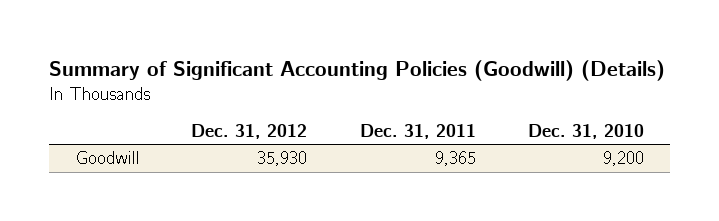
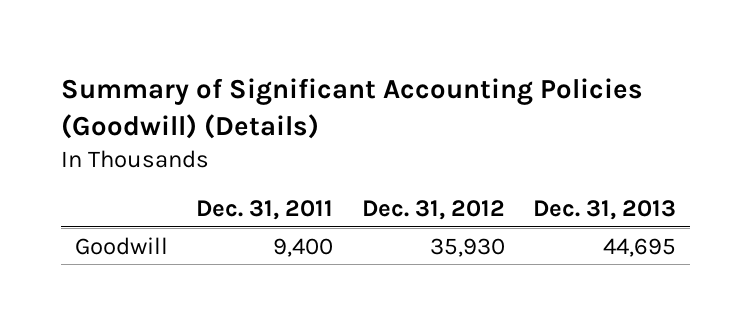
- | Dec. 31, 2012 | Dec. 31, 2011 | Dec. 31, 2010
+ | Dec. 31, 2011 | Dec. 31, 2012 | Dec. 31, 2013
- Goodwill | 35,930 | 9,365 | 9,200
+ Goodwill | 9,400 | 35,930 | 44,695

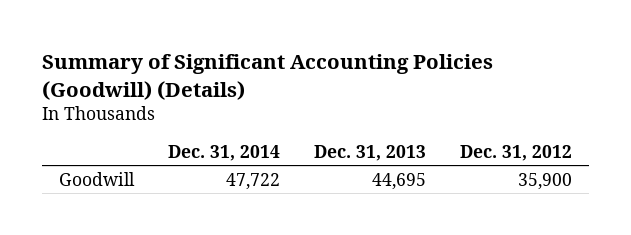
- | Dec. 31, 2011 | Dec. 31, 2012 | Dec. 31, 2013
+ | Dec. 31, 2014 | Dec. 31, 2013 | Dec. 31, 2012
- Goodwill | 9,400 | 35,930 | 44,695
+ Goodwill | 47,722 | 44,695 | 35,900

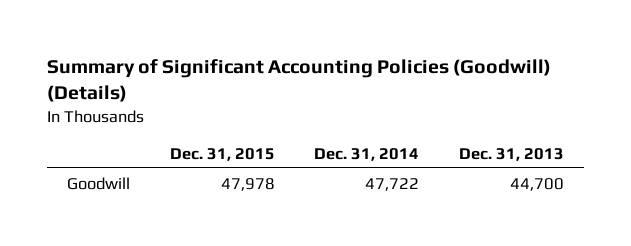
- | Dec. 31, 2014 | Dec. 31, 2013 | Dec. 31, 2012
+ | Dec. 31, 2015 | Dec. 31, 2014 | Dec. 31, 2013
- Goodwill | 47,722 | 44,695 | 35,900
+ Goodwill | 47,978 | 47,722 | 44,700

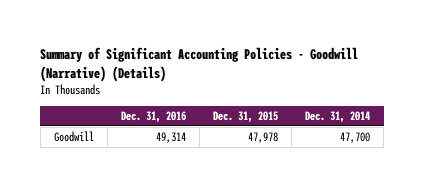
- Summary of Significant Accounting Policies (Goodwill) (Details)
+ Summary of Significant Accounting Policies - Goodwill (Narrative) (Details)
- | Dec. 31, 2015 | Dec. 31, 2014 | Dec. 31, 2013
+ | Dec. 31, 2016 | Dec. 31, 2015 | Dec. 31, 2014
- Goodwill | 47,978 | 47,722 | 44,700
+ Goodwill | 49,314 | 47,978 | 47,700

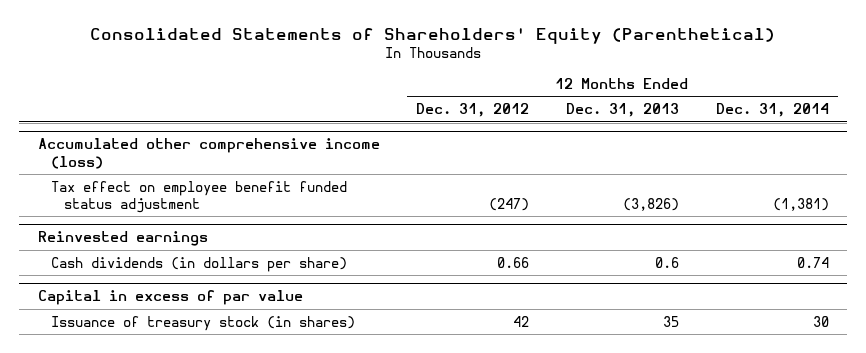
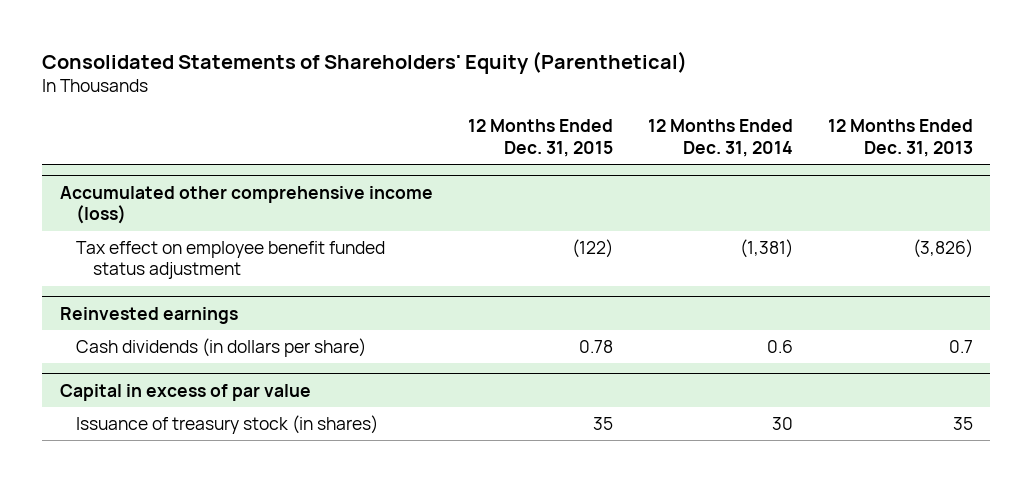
- | 12 Months Ended Dec. 31, 2012 | 12 Months Ended Dec. 31, 2013 | 12 Months Ended Dec. 31, 2014
+ | 12 Months Ended Dec. 31, 2015 | 12 Months Ended Dec. 31, 2014 | 12 Months Ended Dec. 31, 2013
@ Reinvested earnings
- Cash dividends (in dollars per share) | 0.66 | 0.6 | 0.74
+ Cash dividends (in dollars per share) | 0.78 | 0.6 | 0.7

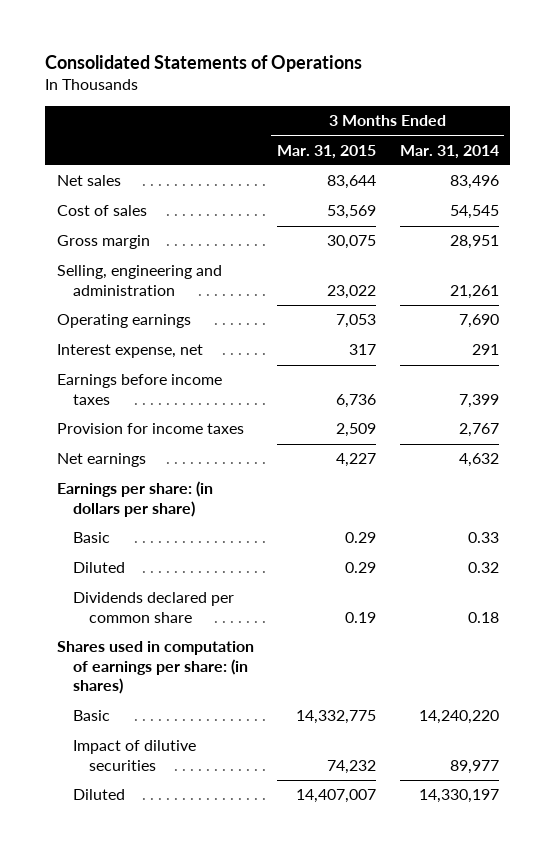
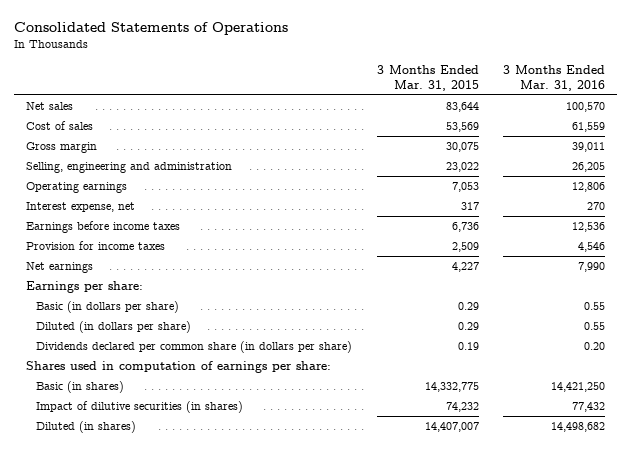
- | 3 Months Ended Mar. 31, 2015 | 3 Months Ended Mar. 31, 2014
+ | 3 Months Ended Mar. 31, 2015 | 3 Months Ended Mar. 31, 2016
- Earnings per share: (in dollars per share)
- Basic | 0.29 | 0.33
- Diluted | 0.29 | 0.32
- Dividends declared per common share | 0.19 | 0.18
- Shares used in computation of earnings per share: (in shares)
- Basic | 14,332,775 | 14,240,220
- Impact of dilutive securities | 74,232 | 89,977
- Diluted | 14,407,007 | 14,330,197
+ Earnings per share:
+ Basic (in dollars per share) | 0.29 | 0.55
+ Diluted (in dollars per share) | 0.29 | 0.55
+ Dividends declared per common share (in dollars per share) | 0.19 | 0.20
+ Shares used in computation of earnings per share:
+ Basic (in shares) | 14,332,775 | 14,421,250
+ Impact of dilutive securities (in shares) | 74,232 | 77,432
+ Diluted (in shares) | 14,407,007 | 14,498,682

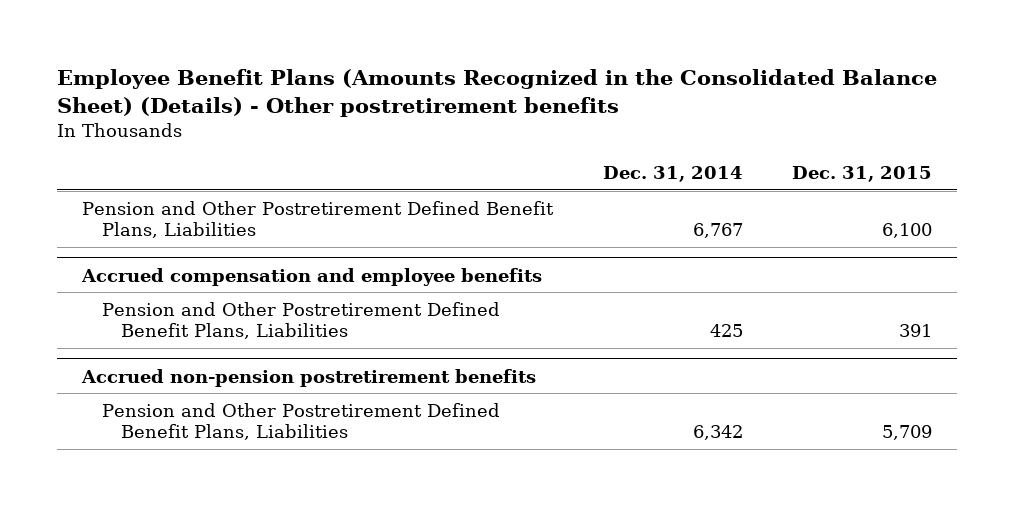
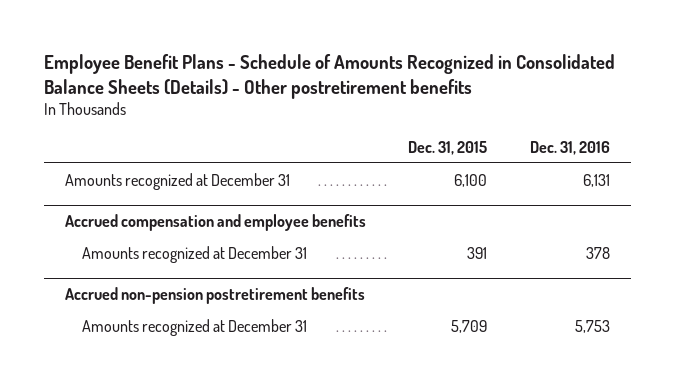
- Employee Benefit Plans (Amounts Recognized in the Consolidated Balance Sheet) (Details) - Other postretirement benefits
+ Employee Benefit Plans - Schedule of Amounts Recognized in Consolidated Balance Sheets (Details) - Other postretirement benefits
- | Dec. 31, 2014 | Dec. 31, 2015
+ | Dec. 31, 2015 | Dec. 31, 2016
- Pension and Other Postretirement Defined Benefit Plans, Liabilities | 6,767 | 6,100
+ Amounts recognized at December 31 | 6,100 | 6,131
@ Accrued compensation and employee benefits
- Pension and Other Postretirement Defined Benefit Plans, Liabilities | 425 | 391
+ Amounts recognized at December 31 | 391 | 378
@ Accrued non-pension postretirement benefits
- Pension and Other Postretirement Defined Benefit Plans, Liabilities | 6,342 | 5,709
+ Amounts recognized at December 31 | 5,709 | 5,753

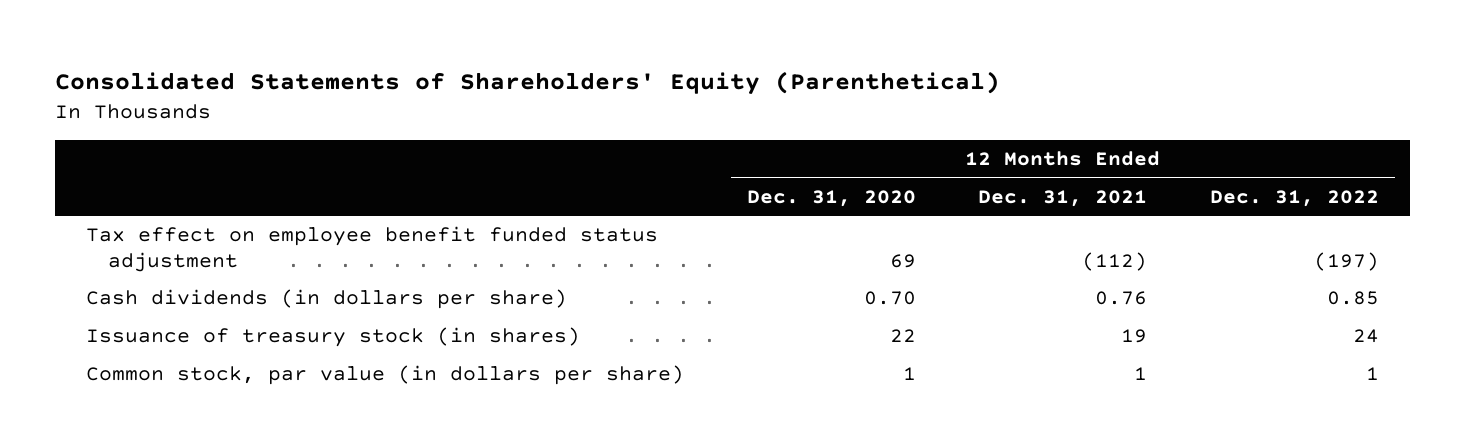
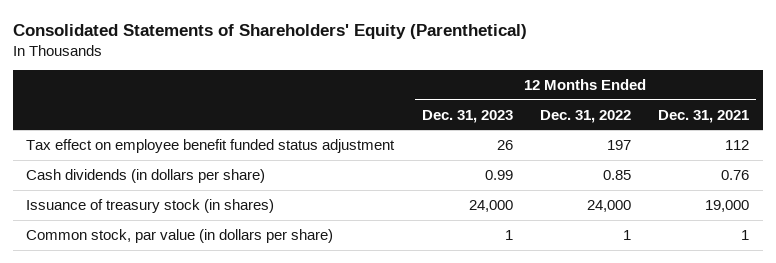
- | 12 Months Ended Dec. 31, 2020 | 12 Months Ended Dec. 31, 2021 | 12 Months Ended Dec. 31, 2022
+ | 12 Months Ended Dec. 31, 2023 | 12 Months Ended Dec. 31, 2022 | 12 Months Ended Dec. 31, 2021
- Tax effect on employee benefit funded status adjustment | 69 | (112) | (197)
+ Tax effect on employee benefit funded status adjustment | 26 | 197 | 112
- Issuance of treasury stock (in shares) | 22 | 19 | 24
+ Issuance of treasury stock (in shares) | 24,000 | 24,000 | 19,000

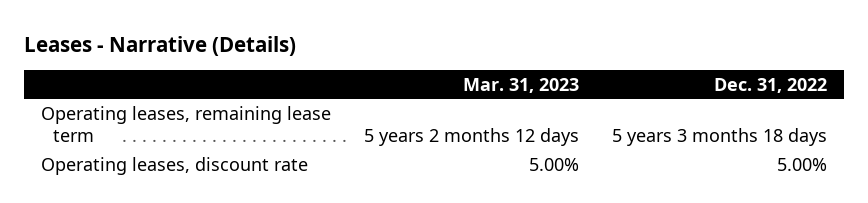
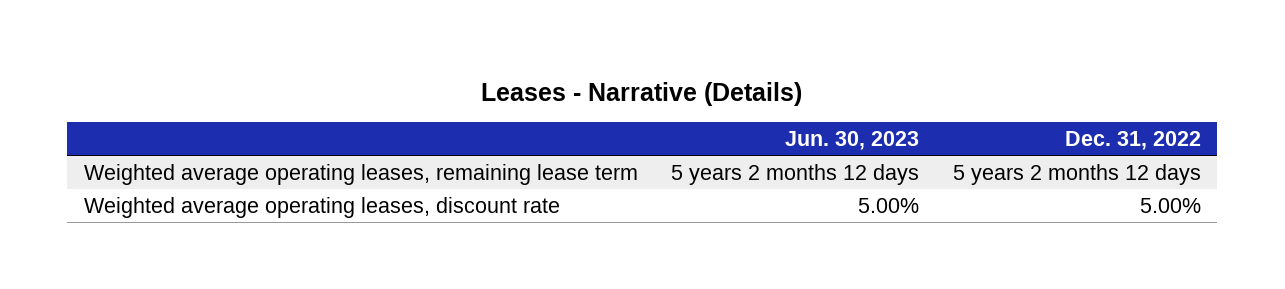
- | Mar. 31, 2023 | Dec. 31, 2022
+ | Jun. 30, 2023 | Dec. 31, 2022
- Operating leases, remaining lease term | 5 years 2 months 12 days | 5 years 3 months 18 days
- Operating leases, discount rate | 5.00% | 5.00%
+ Weighted average operating leases, remaining lease term | 5 years 2 months 12 days | 5 years 2 months 12 days
+ Weighted average operating leases, discount rate | 5.00% | 5.00%

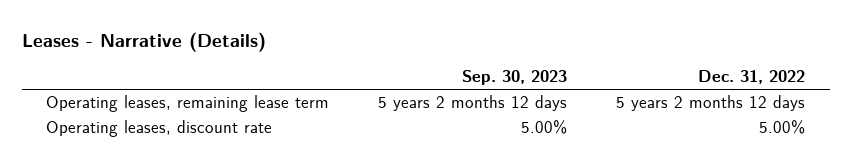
- | Jun. 30, 2023 | Dec. 31, 2022
+ | Sep. 30, 2023 | Dec. 31, 2022
- Weighted average operating leases, remaining lease term | 5 years 2 months 12 days | 5 years 2 months 12 days
- Weighted average operating leases, discount rate | 5.00% | 5.00%
+ Operating leases, remaining lease term | 5 years 2 months 12 days | 5 years 2 months 12 days
+ Operating leases, discount rate | 5.00% | 5.00%

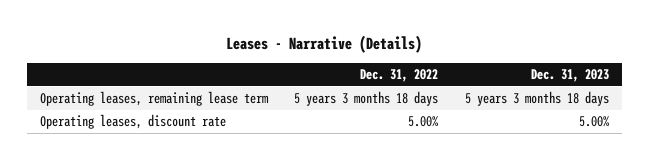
- | Sep. 30, 2023 | Dec. 31, 2022
+ | Dec. 31, 2022 | Dec. 31, 2023
- Operating leases, remaining lease term | 5 years 2 months 12 days | 5 years 2 months 12 days
+ Operating leases, remaining lease term | 5 years 3 months 18 days | 5 years 3 months 18 days

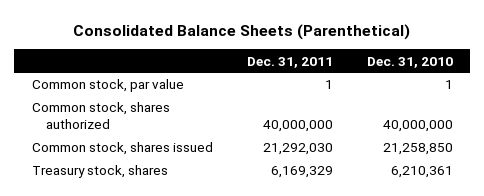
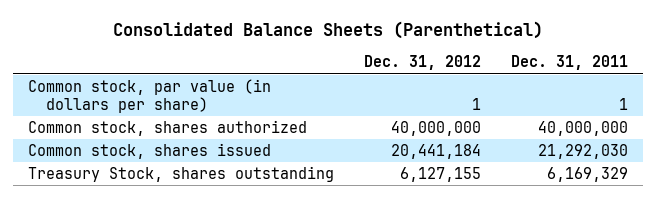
- | Dec. 31, 2011 | Dec. 31, 2010
+ | Dec. 31, 2012 | Dec. 31, 2011
- Common stock, par value | 1 | 1
+ Common stock, par value (in dollars per share) | 1 | 1
- Treasury stock, shares | 6,169,329 | 6,210,361
+ Treasury Stock, shares outstanding | 6,127,155 | 6,169,329

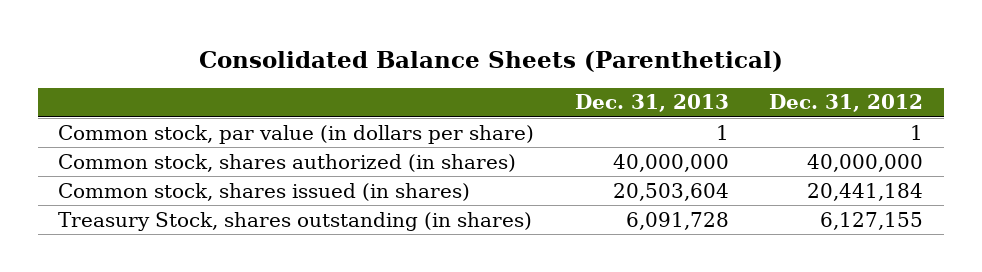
- | Dec. 31, 2012 | Dec. 31, 2011
+ | Dec. 31, 2013 | Dec. 31, 2012
- Common stock, shares authorized | 40,000,000 | 40,000,000
- Common stock, shares issued | 20,441,184 | 21,292,030
- Treasury Stock, shares outstanding | 6,127,155 | 6,169,329
+ Common stock, shares authorized (in shares) | 40,000,000 | 40,000,000
+ Common stock, shares issued (in shares) | 20,503,604 | 20,441,184
+ Treasury Stock, shares outstanding (in shares) | 6,091,728 | 6,127,155

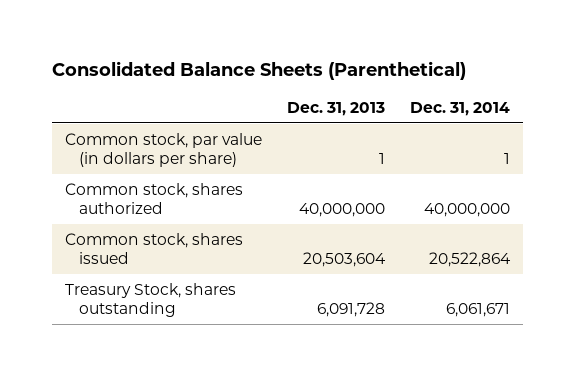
- | Dec. 31, 2013 | Dec. 31, 2012
+ | Dec. 31, 2013 | Dec. 31, 2014
- Common stock, shares authorized (in shares) | 40,000,000 | 40,000,000
- Common stock, shares issued (in shares) | 20,503,604 | 20,441,184
- Treasury Stock, shares outstanding (in shares) | 6,091,728 | 6,127,155
+ Common stock, shares authorized | 40,000,000 | 40,000,000
+ Common stock, shares issued | 20,503,604 | 20,522,864
+ Treasury Stock, shares outstanding | 6,091,728 | 6,061,671

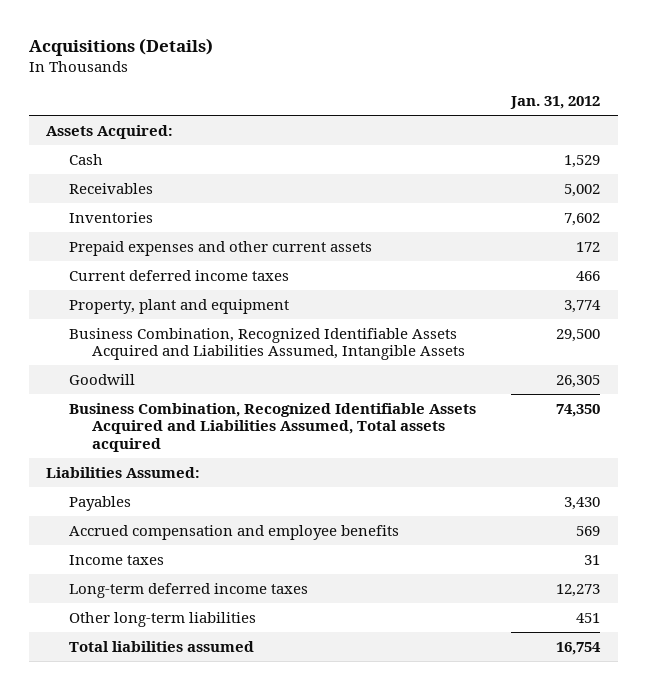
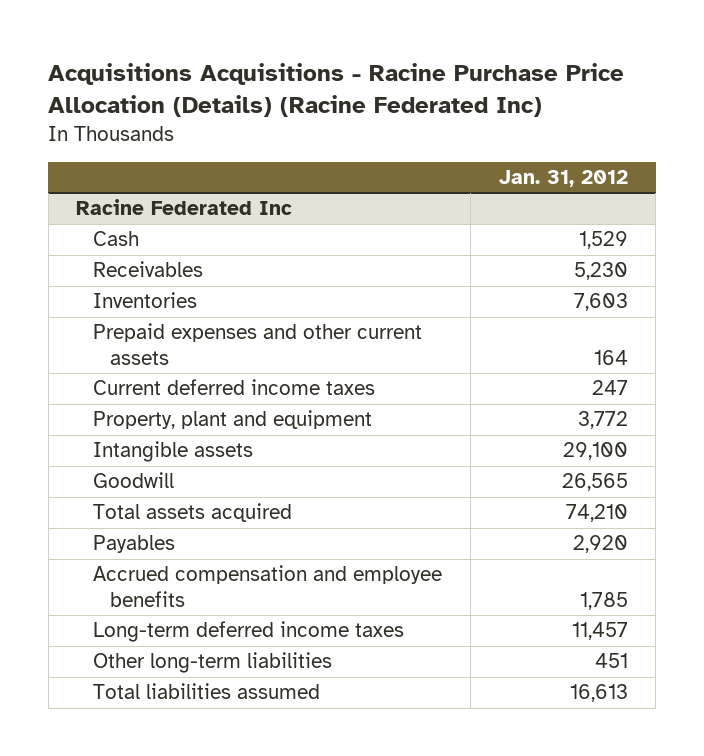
- Acquisitions (Details)
+ Acquisitions Acquisitions - Racine Purchase Price Allocation (Details) (Racine Federated Inc)
- Assets Acquired:
+ Racine Federated Inc
- Receivables | 5,002
- Inventories | 7,602
- Prepaid expenses and other current assets | 172
- Current deferred income taxes | 466
- Property, plant and equipment | 3,774
- Business Combination, Recognized Identifiable Assets Acquired and Liabilities Assumed, Intangible Assets | 29,500
- Goodwill | 26,305
- Business Combination, Recognized Identifiable Assets Acquired and Liabilities Assumed, Total assets acquired | 74,350
- Liabilities Assumed:
- Payables | 3,430
- Accrued compensation and employee benefits | 569
- Income taxes | 31
- Long-term deferred income taxes | 12,273
+ Receivables | 5,230
+ Inventories | 7,603
+ Prepaid expenses and other current assets | 164
+ Current deferred income taxes | 247
+ Property, plant and equipment | 3,772
+ Intangible assets | 29,100
+ Goodwill | 26,565
+ Total assets acquired | 74,210
+ Payables | 2,920
+ Accrued compensation and employee benefits | 1,785
+ Long-term deferred income taxes | 11,457
- Total liabilities assumed | 16,754
+ Total liabilities assumed | 16,613

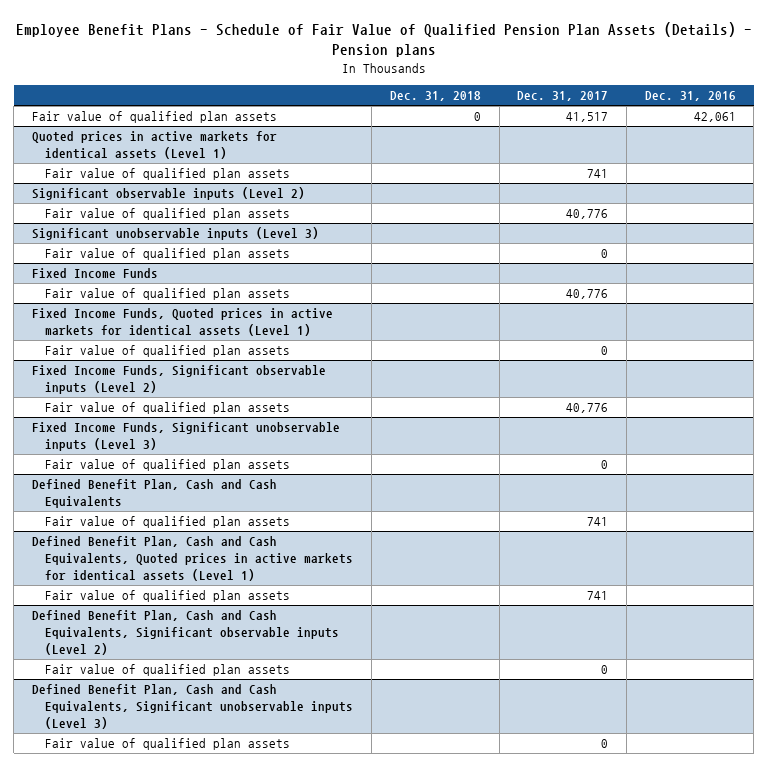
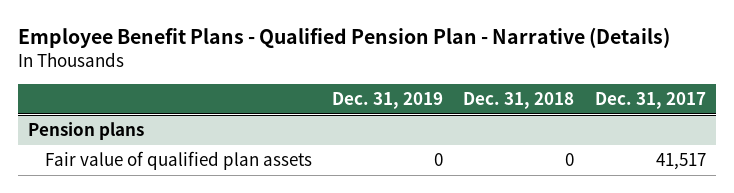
- Employee Benefit Plans - Schedule of Fair Value of Qualified Pension Plan Assets (Details) - Pension plans
+ Employee Benefit Plans - Qualified Pension Plan - Narrative (Details)
- | Dec. 31, 2018 | Dec. 31, 2017 | Dec. 31, 2016
+ | Dec. 31, 2019 | Dec. 31, 2018 | Dec. 31, 2017
+ Pension plans
- Quoted prices in active markets for identical assets (Level 1)
- Fair value of qualified plan assets | | 741 |
- Significant observable inputs (Level 2)
- Fair value of qualified plan assets | | 40,776 |
- Significant unobservable inputs (Level 3)
- Fair value of qualified plan assets | | 0 |
- Fixed Income Funds
- Fair value of qualified plan assets | | 40,776 |
- Fixed Income Funds, Quoted prices in active markets for identical assets (Level 1)
- Fair value of qualified plan assets | | 0 |
- Fixed Income Funds, Significant observable inputs (Level 2)
- Fair value of qualified plan assets | | 40,776 |
- Fixed Income Funds, Significant unobservable inputs (Level 3)
- Fair value of qualified plan assets | | 0 |
- Defined Benefit Plan, Cash and Cash Equivalents
- Fair value of qualified plan assets | | 741 |
- Defined Benefit Plan, Cash and Cash Equivalents, Quoted prices in active markets for identical assets (Level 1)
- Fair value of qualified plan assets | | 741 |
- Defined Benefit Plan, Cash and Cash Equivalents, Significant observable inputs (Level 2)
- Fair value of qualified plan assets | | 0 |
- Defined Benefit Plan, Cash and Cash Equivalents, Significant unobservable inputs (Level 3)
- Fair value of qualified plan assets | | 0 |

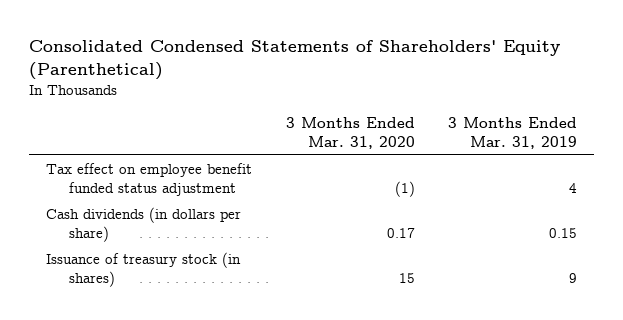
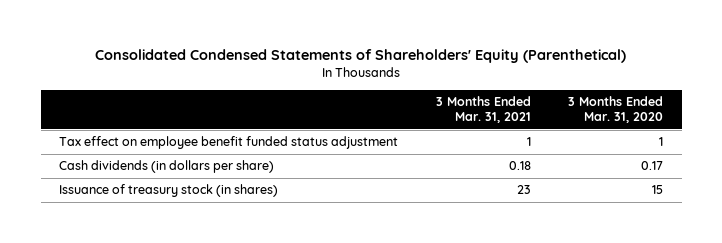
- | 3 Months Ended Mar. 31, 2020 | 3 Months Ended Mar. 31, 2019
+ | 3 Months Ended Mar. 31, 2021 | 3 Months Ended Mar. 31, 2020
- Tax effect on employee benefit funded status adjustment | (1) | 4
+ Tax effect on employee benefit funded status adjustment | 1 | 1

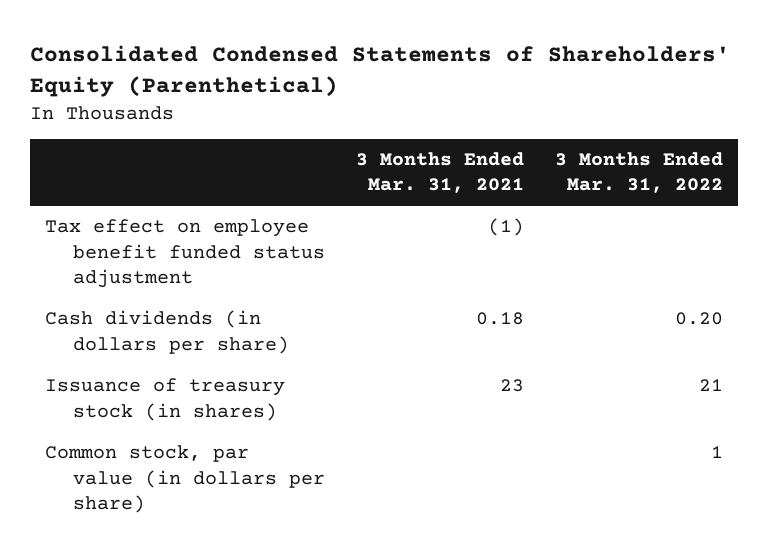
- | 3 Months Ended Mar. 31, 2021 | 3 Months Ended Mar. 31, 2020
+ | 3 Months Ended Mar. 31, 2021 | 3 Months Ended Mar. 31, 2022
- Tax effect on employee benefit funded status adjustment | 1 | 1
+ Tax effect on employee benefit funded status adjustment | (1) |
+ Common stock, par value (in dollars per share) | | 1

